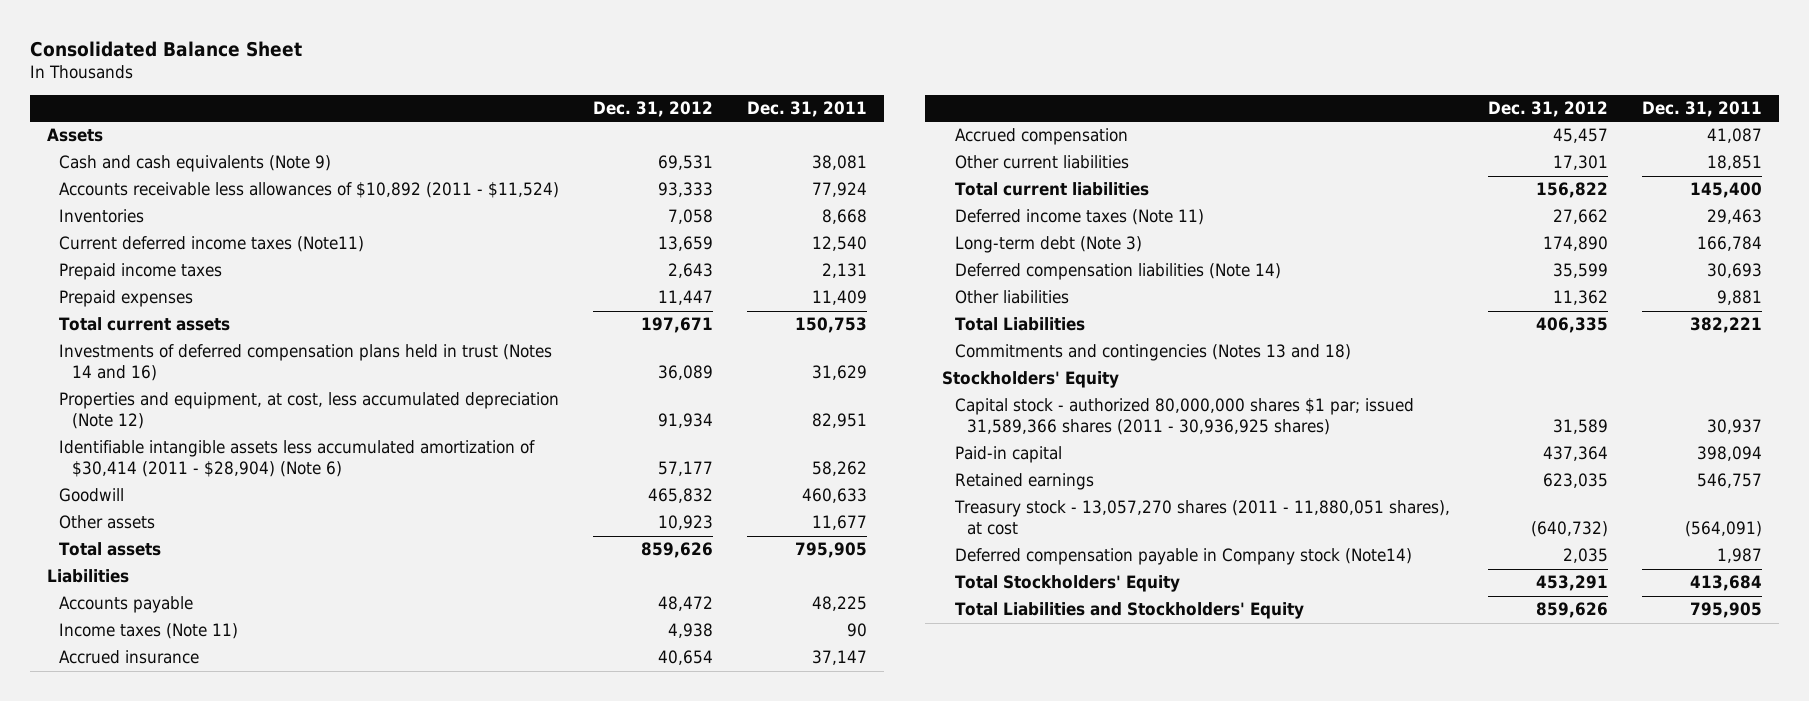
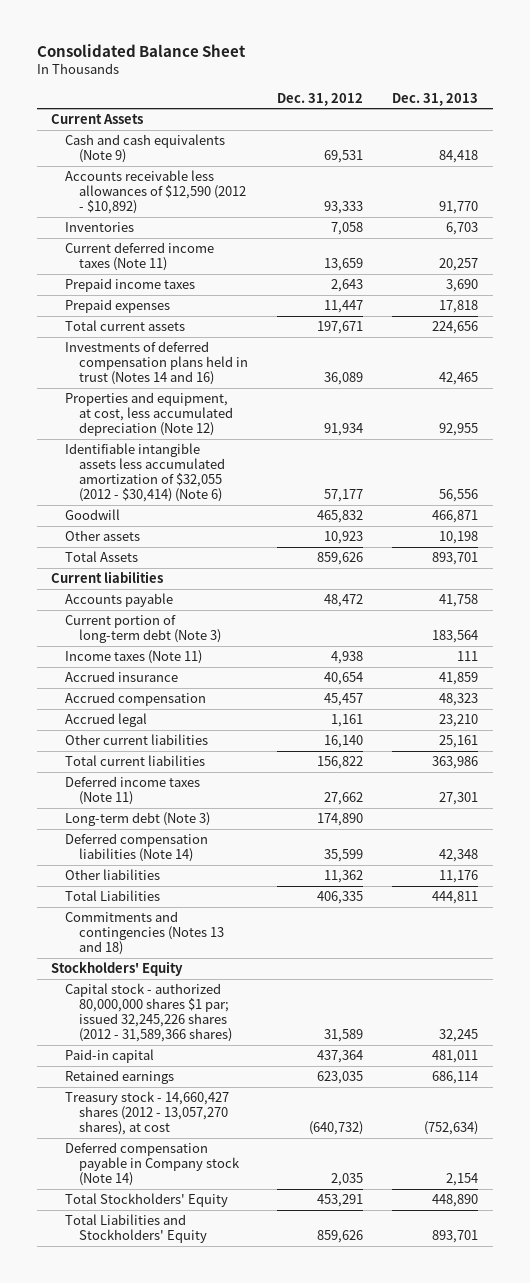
- | Dec. 31, 2012 | Dec. 31, 2011
+ | Dec. 31, 2012 | Dec. 31, 2013
- Assets
+ Current Assets
- Accounts receivable less allowances of $10,892 (2011 - $11,524) | 93,333 | 77,924
+ Accounts receivable less allowances of $12,590 (2012 - $10,892) | 93,333 | 91,770
- Current deferred income taxes (Note11) | 13,659 | 12,540
+ Current deferred income taxes (Note 11) | 13,659 | 20,257
- Identifiable intangible assets less accumulated amortization of $30,414 (2011 - $28,904) (Note 6) | 57,177 | 58,262
+ Identifiable intangible assets less accumulated amortization of $32,055 (2012 - $30,414) (Note 6) | 57,177 | 56,556
- Total assets | 859,626 | 795,905
- Liabilities
+ Total Assets | 859,626 | 893,701
+ Current liabilities
+ Current portion of long-term debt (Note 3) | | 183,564
- Other current liabilities | 17,301 | 18,851
+ Accrued legal | 1,161 | 23,210
+ Other current liabilities | 16,140 | 25,161
- Capital stock - authorized 80,000,000 shares $1 par; issued 31,589,366 shares (2011 - 30,936,925 shares) | 31,589 | 30,937
+ Capital stock - authorized 80,000,000 shares $1 par; issued 32,245,226 shares (2012 - 31,589,366 shares) | 31,589 | 32,245
- Treasury stock - 13,057,270 shares (2011 - 11,880,051 shares), at cost | (640,732) | (564,091)
- Deferred compensation payable in Company stock (Note14) | 2,035 | 1,987
+ Treasury stock - 14,660,427 shares (2012 - 13,057,270 shares), at cost | (640,732) | (752,634)
+ Deferred compensation payable in Company stock (Note 14) | 2,035 | 2,154

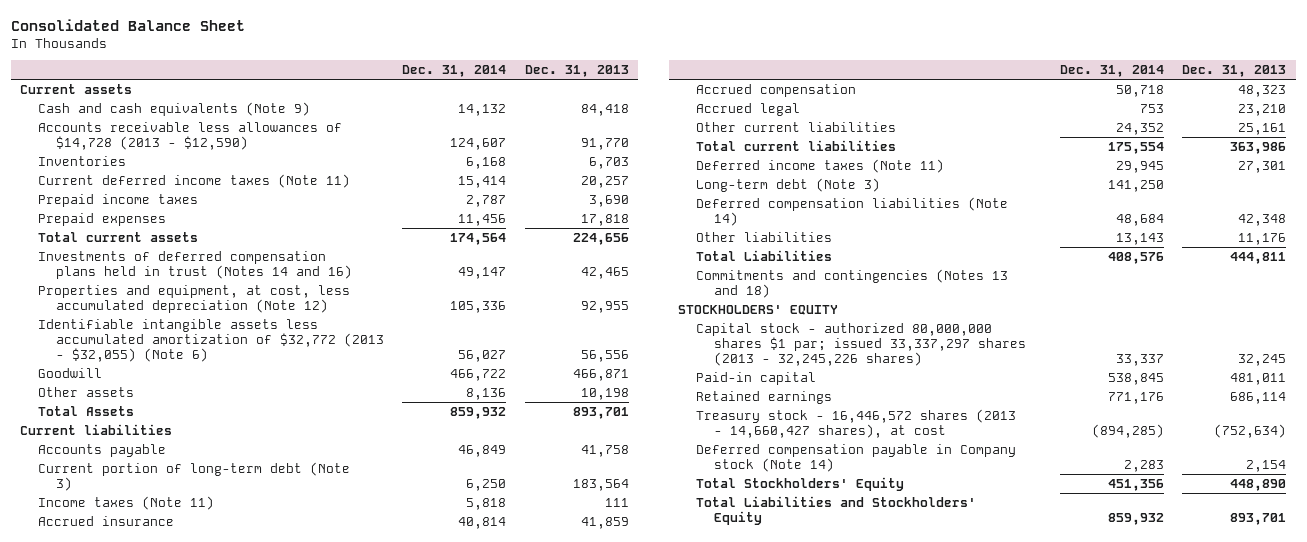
- | Dec. 31, 2012 | Dec. 31, 2013
+ | Dec. 31, 2014 | Dec. 31, 2013
- Current Assets
+ Current assets
- Accounts receivable less allowances of $12,590 (2012 - $10,892) | 93,333 | 91,770
+ Accounts receivable less allowances of $14,728 (2013 - $12,590) | 124,607 | 91,770
- Identifiable intangible assets less accumulated amortization of $32,055 (2012 - $30,414) (Note 6) | 57,177 | 56,556
+ Identifiable intangible assets less accumulated amortization of $32,772 (2013 - $32,055) (Note 6) | 56,027 | 56,556
- Stockholders' Equity
- Capital stock - authorized 80,000,000 shares $1 par; issued 32,245,226 shares (2012 - 31,589,366 shares) | 31,589 | 32,245
+ STOCKHOLDERS' EQUITY
+ Capital stock - authorized 80,000,000 shares $1 par; issued 33,337,297 shares (2013 - 32,245,226 shares) | 33,337 | 32,245
- Treasury stock - 14,660,427 shares (2012 - 13,057,270 shares), at cost | (640,732) | (752,634)
+ Treasury stock - 16,446,572 shares (2013 - 14,660,427 shares), at cost | (894,285) | (752,634)

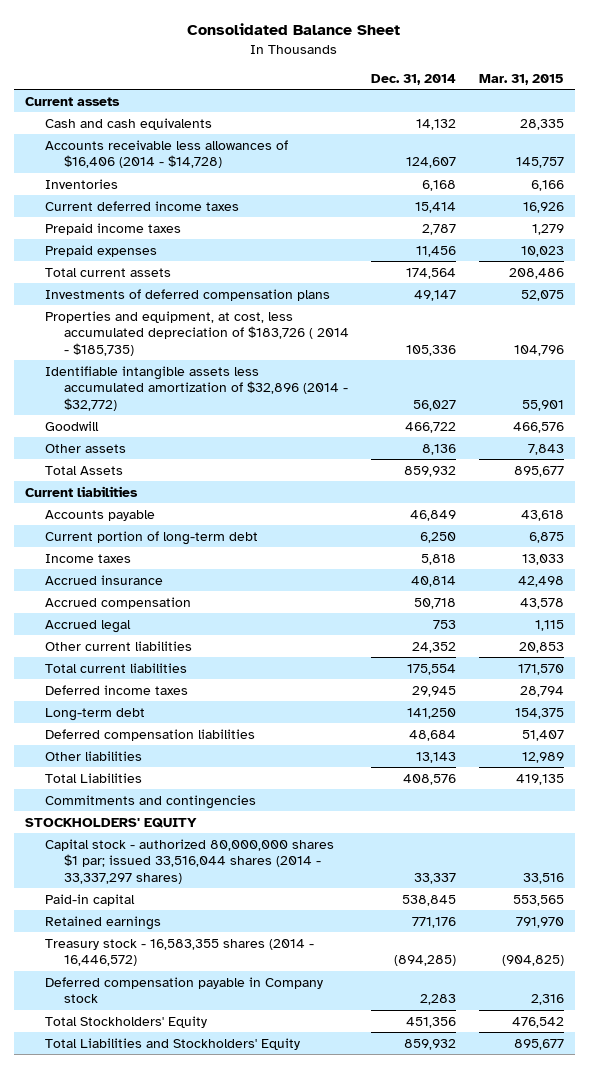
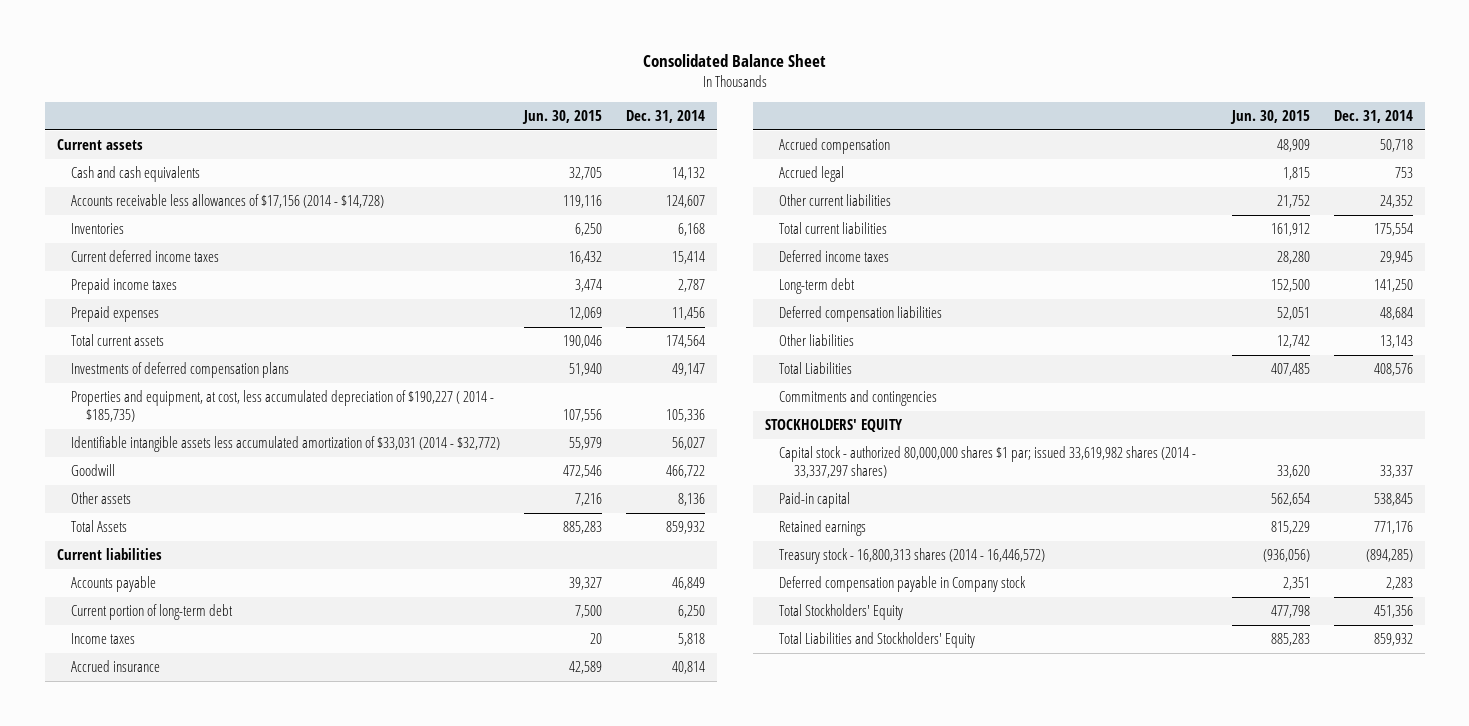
- | Dec. 31, 2014 | Mar. 31, 2015
+ | Jun. 30, 2015 | Dec. 31, 2014
- Accounts receivable less allowances of $16,406 (2014 - $14,728) | 124,607 | 145,757
+ Accounts receivable less allowances of $17,156 (2014 - $14,728) | 119,116 | 124,607
- Properties and equipment, at cost, less accumulated depreciation of $183,726 ( 2014 - $185,735) | 105,336 | 104,796
- Identifiable intangible assets less accumulated amortization of $32,896 (2014 - $32,772) | 56,027 | 55,901
+ Properties and equipment, at cost, less accumulated depreciation of $190,227 ( 2014 - $185,735) | 107,556 | 105,336
+ Identifiable intangible assets less accumulated amortization of $33,031 (2014 - $32,772) | 55,979 | 56,027
- Capital stock - authorized 80,000,000 shares $1 par; issued 33,516,044 shares (2014 - 33,337,297 shares) | 33,337 | 33,516
+ Capital stock - authorized 80,000,000 shares $1 par; issued 33,619,982 shares (2014 - 33,337,297 shares) | 33,620 | 33,337
- Treasury stock - 16,583,355 shares (2014 - 16,446,572) | (894,285) | (904,825)
+ Treasury stock - 16,800,313 shares (2014 - 16,446,572) | (936,056) | (894,285)

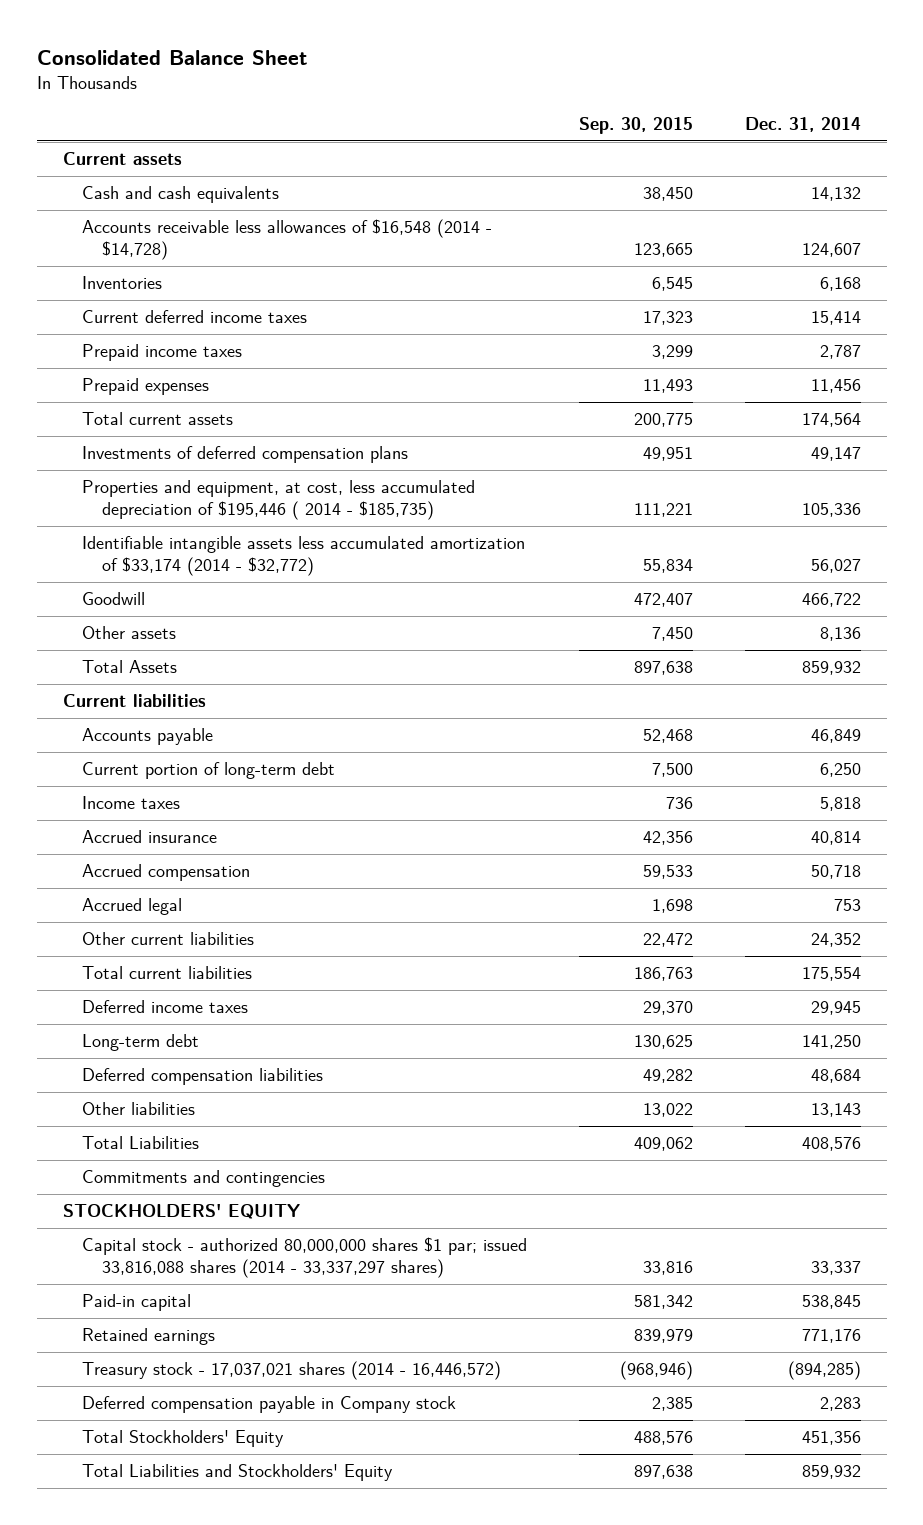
- | Jun. 30, 2015 | Dec. 31, 2014
+ | Sep. 30, 2015 | Dec. 31, 2014
- Accounts receivable less allowances of $17,156 (2014 - $14,728) | 119,116 | 124,607
+ Accounts receivable less allowances of $16,548 (2014 - $14,728) | 123,665 | 124,607
- Properties and equipment, at cost, less accumulated depreciation of $190,227 ( 2014 - $185,735) | 107,556 | 105,336
- Identifiable intangible assets less accumulated amortization of $33,031 (2014 - $32,772) | 55,979 | 56,027
+ Properties and equipment, at cost, less accumulated depreciation of $195,446 ( 2014 - $185,735) | 111,221 | 105,336
+ Identifiable intangible assets less accumulated amortization of $33,174 (2014 - $32,772) | 55,834 | 56,027
- Capital stock - authorized 80,000,000 shares $1 par; issued 33,619,982 shares (2014 - 33,337,297 shares) | 33,620 | 33,337
+ Capital stock - authorized 80,000,000 shares $1 par; issued 33,816,088 shares (2014 - 33,337,297 shares) | 33,816 | 33,337
- Treasury stock - 16,800,313 shares (2014 - 16,446,572) | (936,056) | (894,285)
+ Treasury stock - 17,037,021 shares (2014 - 16,446,572) | (968,946) | (894,285)

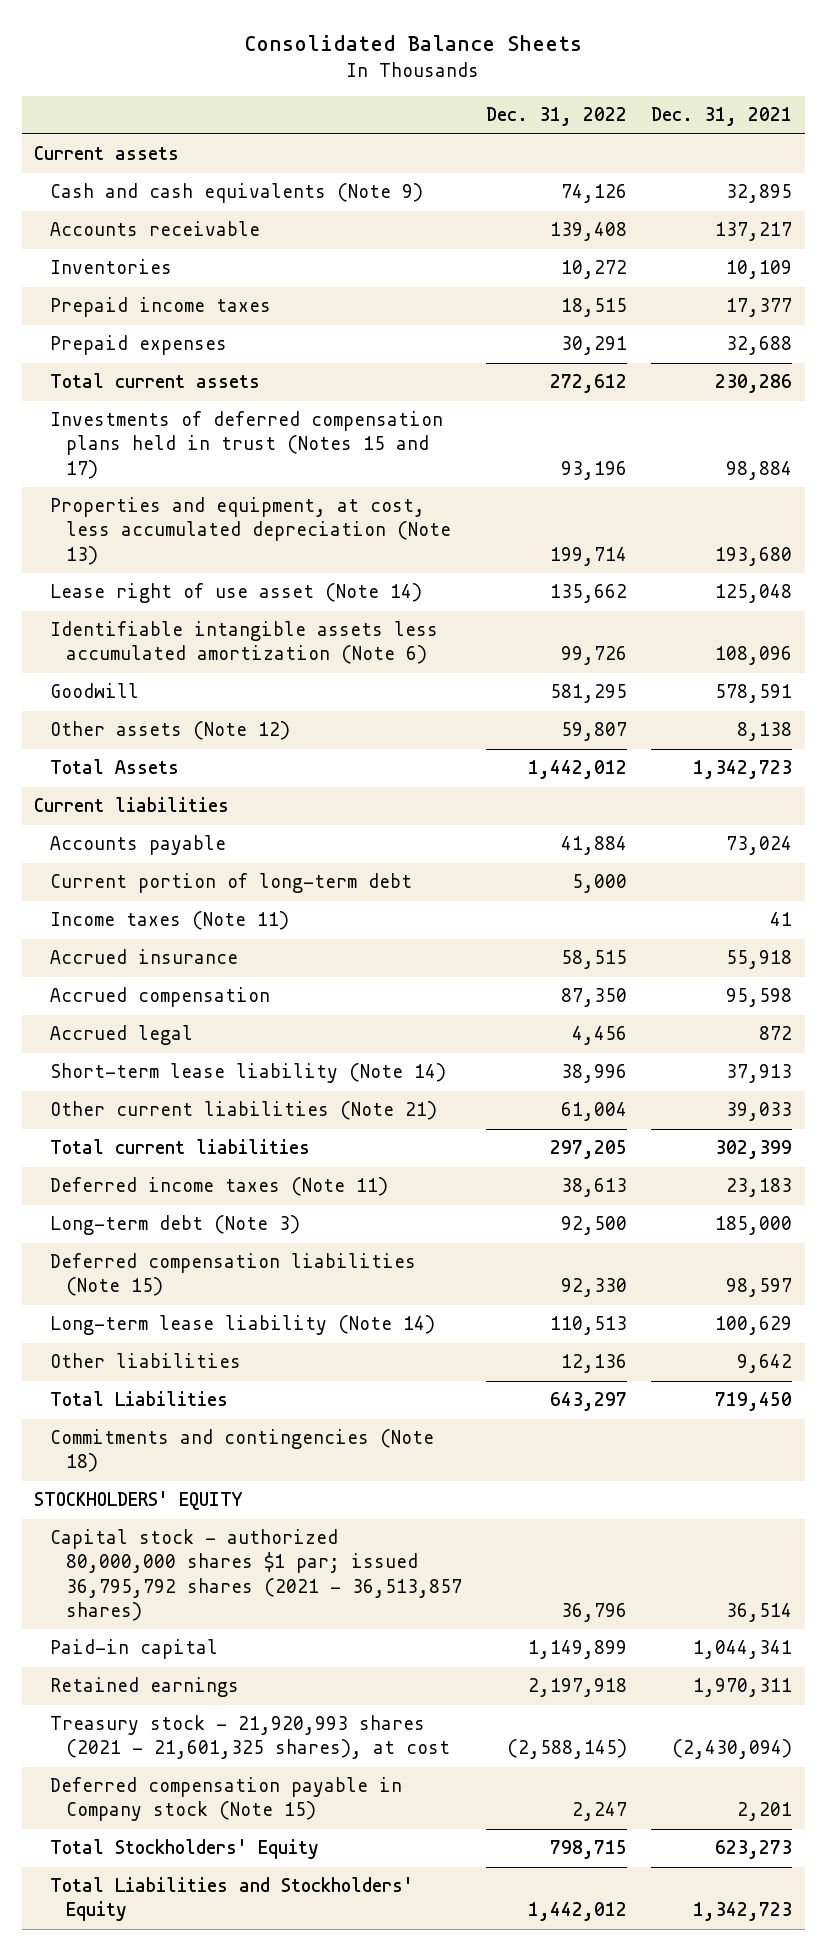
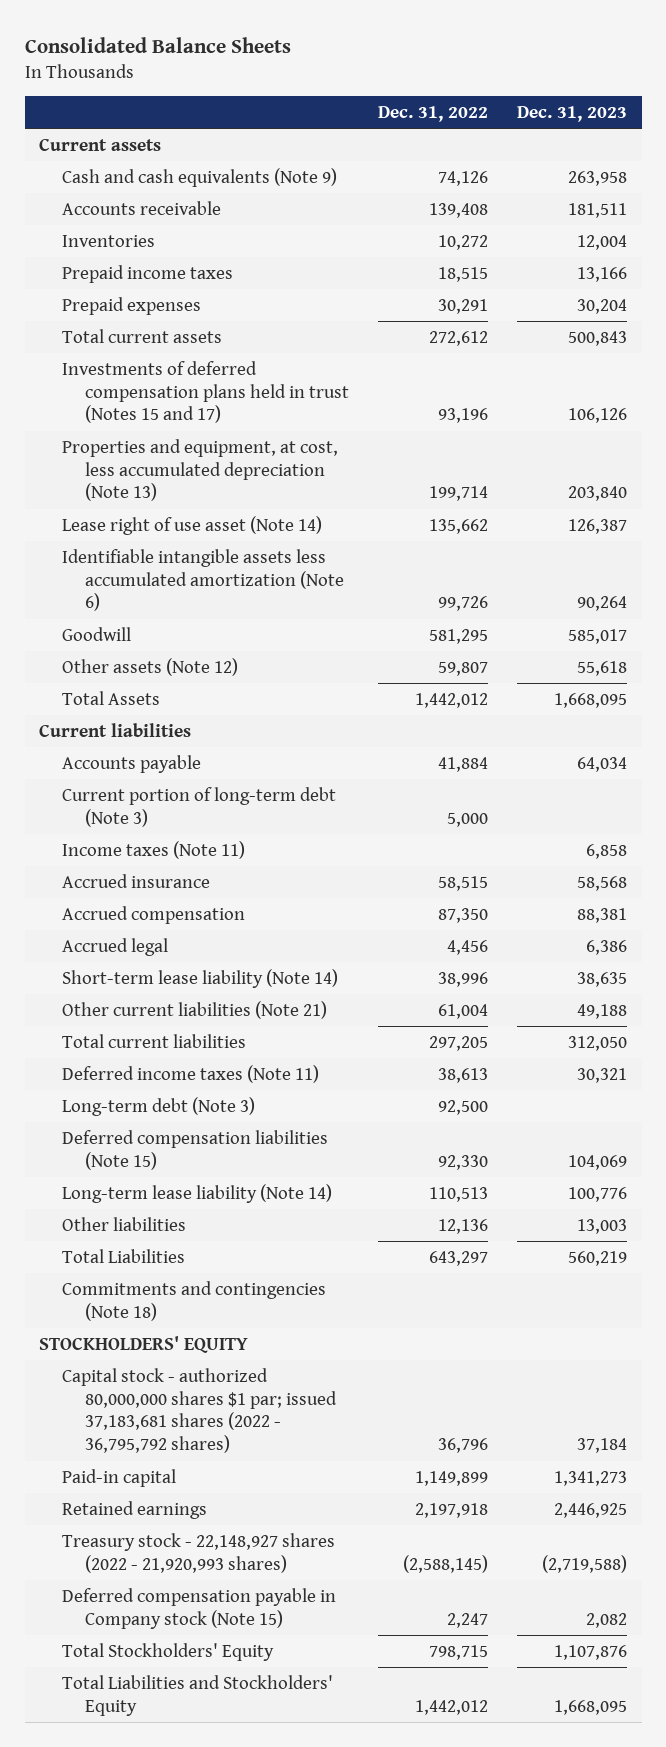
- | Dec. 31, 2022 | Dec. 31, 2021
+ | Dec. 31, 2022 | Dec. 31, 2023
- Current portion of long-term debt | 5,000 |
+ Current portion of long-term debt (Note 3) | 5,000 |
- Capital stock - authorized 80,000,000 shares $1 par; issued 36,795,792 shares (2021 - 36,513,857 shares) | 36,796 | 36,514
+ Capital stock - authorized 80,000,000 shares $1 par; issued 37,183,681 shares (2022 - 36,795,792 shares) | 36,796 | 37,184
- Treasury stock - 21,920,993 shares (2021 - 21,601,325 shares), at cost | (2,588,145) | (2,430,094)
+ Treasury stock - 22,148,927 shares (2022 - 21,920,993 shares) | (2,588,145) | (2,719,588)

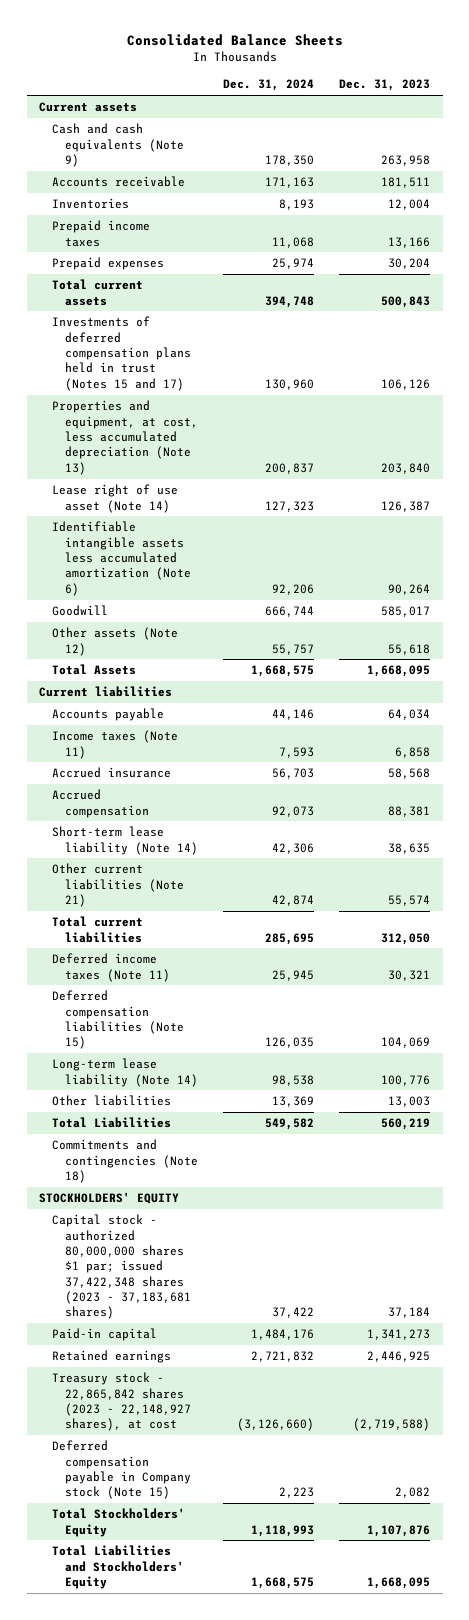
- | Dec. 31, 2022 | Dec. 31, 2023
+ | Dec. 31, 2024 | Dec. 31, 2023
- Current portion of long-term debt (Note 3) | 5,000 |
- Accrued legal | 4,456 | 6,386
- Other current liabilities (Note 21) | 61,004 | 49,188
+ Other current liabilities (Note 21) | 42,874 | 55,574
- Long-term debt (Note 3) | 92,500 |
- Capital stock - authorized 80,000,000 shares $1 par; issued 37,183,681 shares (2022 - 36,795,792 shares) | 36,796 | 37,184
+ Capital stock - authorized 80,000,000 shares $1 par; issued 37,422,348 shares (2023 - 37,183,681 shares) | 37,422 | 37,184
- Treasury stock - 22,148,927 shares (2022 - 21,920,993 shares) | (2,588,145) | (2,719,588)
+ Treasury stock - 22,865,842 shares (2023 - 22,148,927 shares), at cost | (3,126,660) | (2,719,588)

